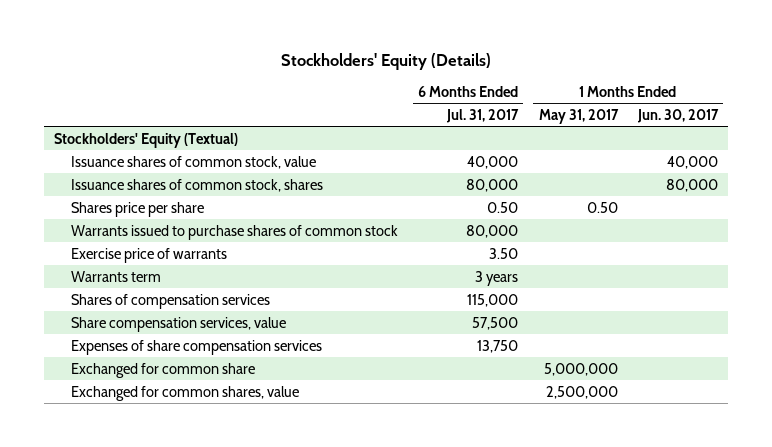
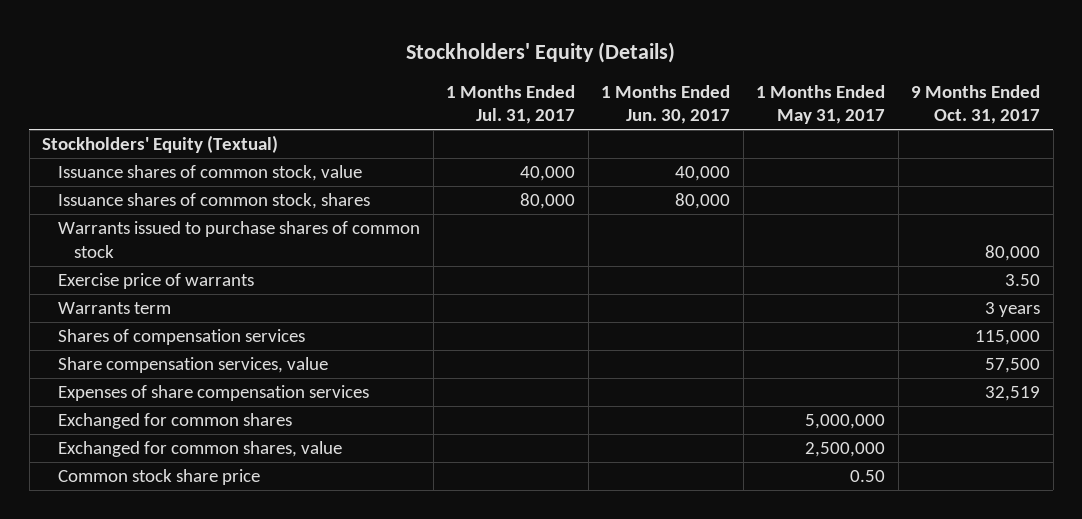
- | 6 Months Ended Jul. 31, 2017 | 1 Months Ended May 31, 2017 | 1 Months Ended Jun. 30, 2017
+ | 1 Months Ended Jul. 31, 2017 | 1 Months Ended Jun. 30, 2017 | 1 Months Ended May 31, 2017 | 9 Months Ended Oct. 31, 2017
- Shares price per share | 0.50 | 0.50 |
- Exchanged for common share | | 5,000,000 |
+ Exchanged for common shares | | | 5,000,000 |
+ Common stock share price | | | 0.50 |

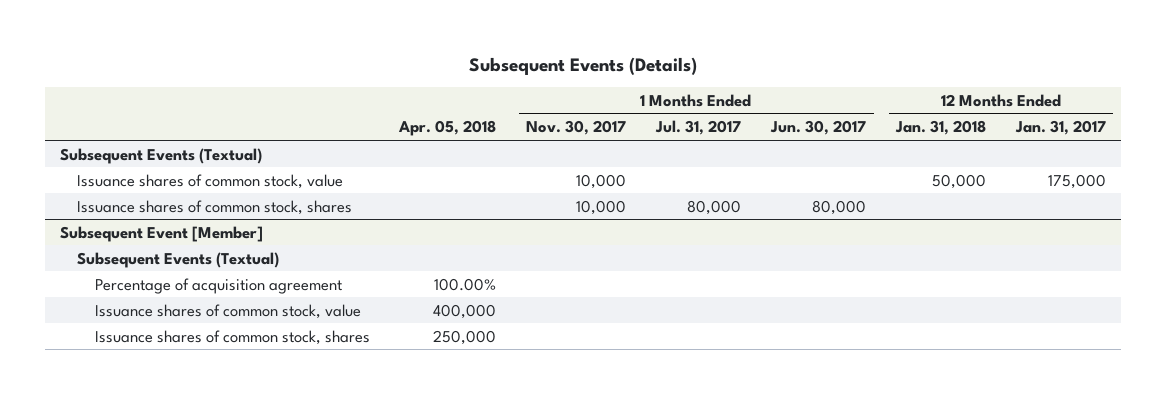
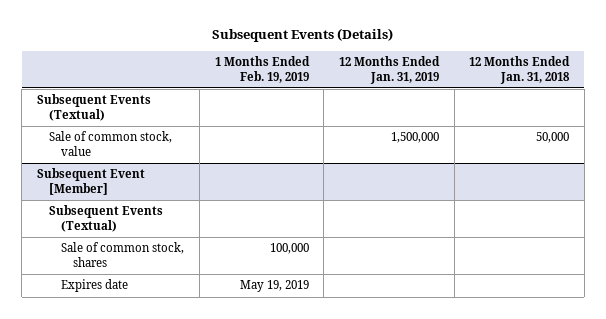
- | Apr. 05, 2018 | 1 Months Ended Nov. 30, 2017 | 1 Months Ended Jul. 31, 2017 | 1 Months Ended Jun. 30, 2017 | 12 Months Ended Jan. 31, 2018 | 12 Months Ended Jan. 31, 2017
+ | 1 Months Ended Feb. 19, 2019 | 12 Months Ended Jan. 31, 2019 | 12 Months Ended Jan. 31, 2018
- Issuance shares of common stock, value | | 10,000 | | | 50,000 | 175,000
- Issuance shares of common stock, shares | | 10,000 | 80,000 | 80,000 | |
+ Sale of common stock, value | | 1,500,000 | 50,000
@ Subsequent Event [Member]
- Percentage of acquisition agreement | 100.00% | | | | |
- Issuance shares of common stock, value | 400,000 | | | | |
- Issuance shares of common stock, shares | 250,000 | | | | |
+ Sale of common stock, shares | 100,000 | |
+ Expires date | May 19, 2019 | |

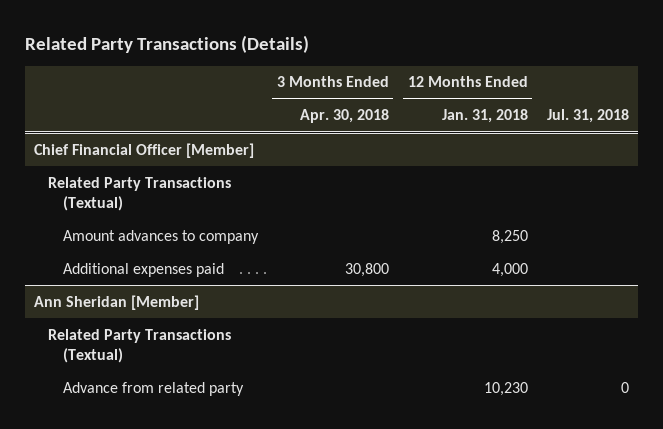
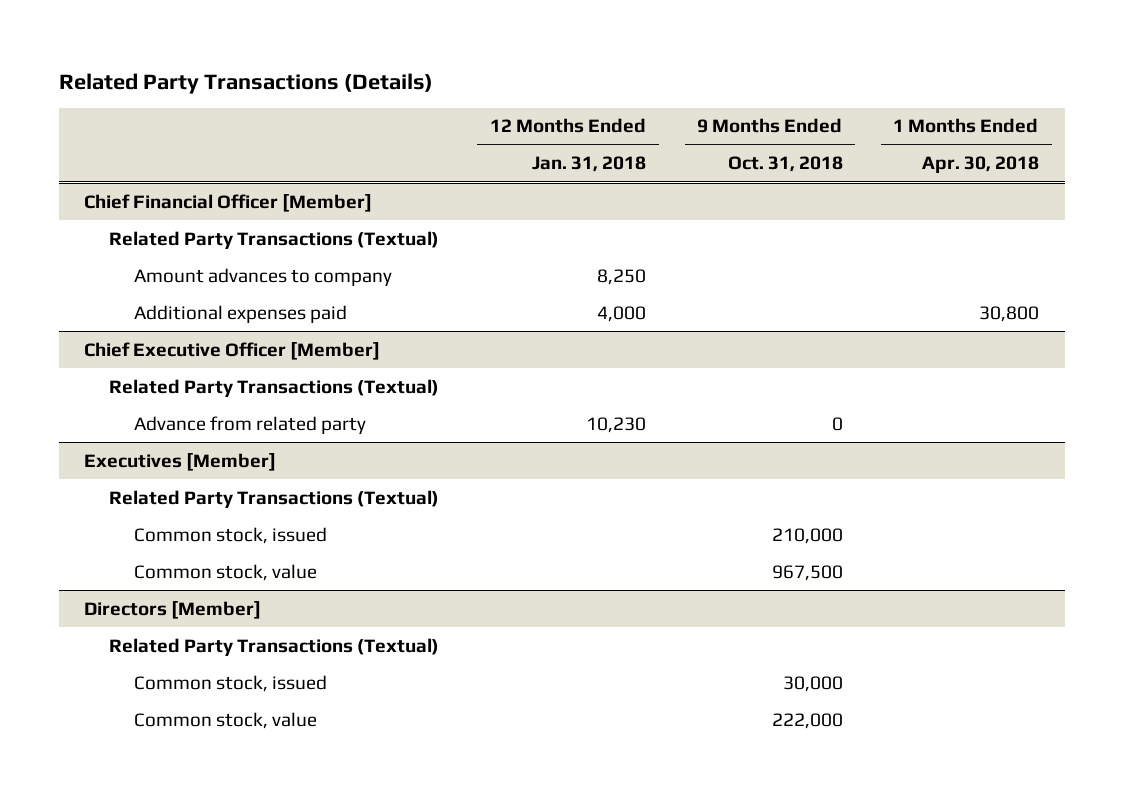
- | 3 Months Ended Apr. 30, 2018 | 12 Months Ended Jan. 31, 2018 | Jul. 31, 2018
+ | 12 Months Ended Jan. 31, 2018 | 9 Months Ended Oct. 31, 2018 | 1 Months Ended Apr. 30, 2018
- Ann Sheridan [Member]
+ Chief Executive Officer [Member]
+ Executives [Member]
+ Related Party Transactions (Textual)
+ Common stock, issued | | 210,000 |
+ Common stock, value | | 967,500 |
+ Directors [Member]
+ Related Party Transactions (Textual)
+ Common stock, issued | | 30,000 |
+ Common stock, value | | 222,000 |

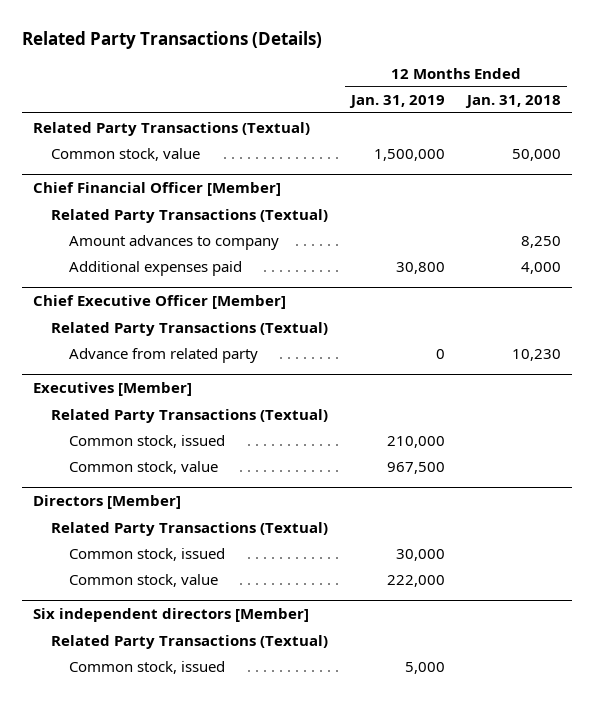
- | 12 Months Ended Jan. 31, 2018 | 9 Months Ended Oct. 31, 2018 | 1 Months Ended Apr. 30, 2018
+ | 12 Months Ended Jan. 31, 2019 | 12 Months Ended Jan. 31, 2018
+ Related Party Transactions (Textual)
+ Common stock, value | 1,500,000 | 50,000
+ Six independent directors [Member]
+ Related Party Transactions (Textual)
+ Common stock, issued | 5,000 |

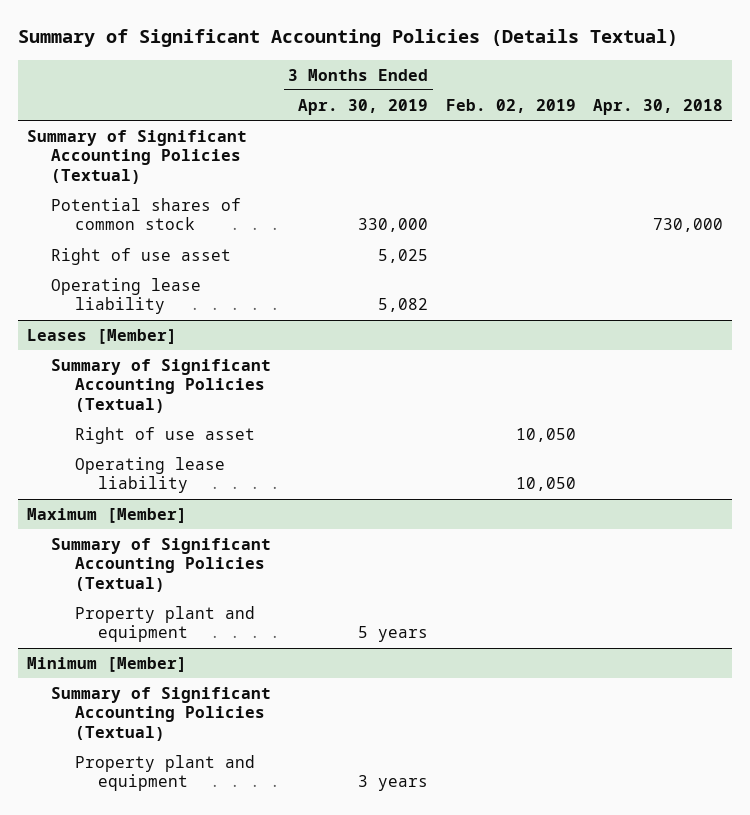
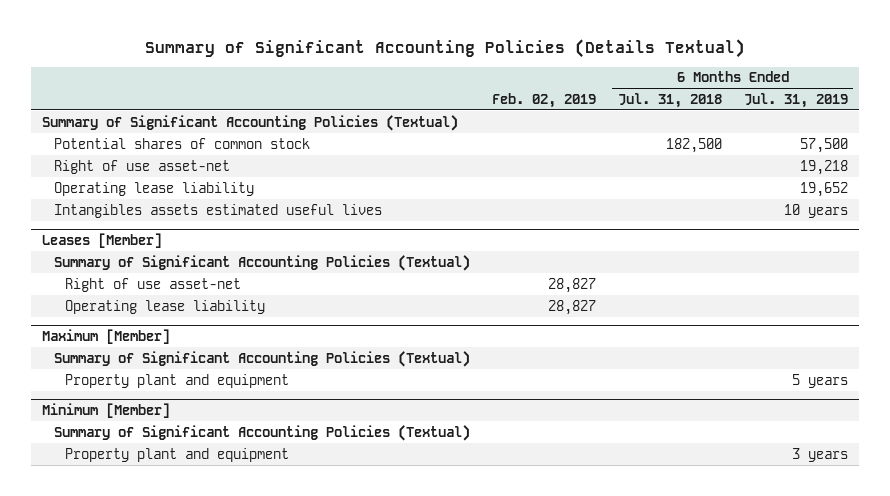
- | 3 Months Ended Apr. 30, 2019 | Feb. 02, 2019 | Apr. 30, 2018
+ | Feb. 02, 2019 | 6 Months Ended Jul. 31, 2018 | 6 Months Ended Jul. 31, 2019
- Right of use asset | 5,025 | |
+ Right of use asset-net | | | 19,218
+ Intangibles assets estimated useful lives | | | 10 years
@ Leases [Member]
- Right of use asset | | 10,050 |
- Operating lease liability | | 10,050 |
+ Right of use asset-net | 28,827 | |
+ Operating lease liability | 28,827 | |

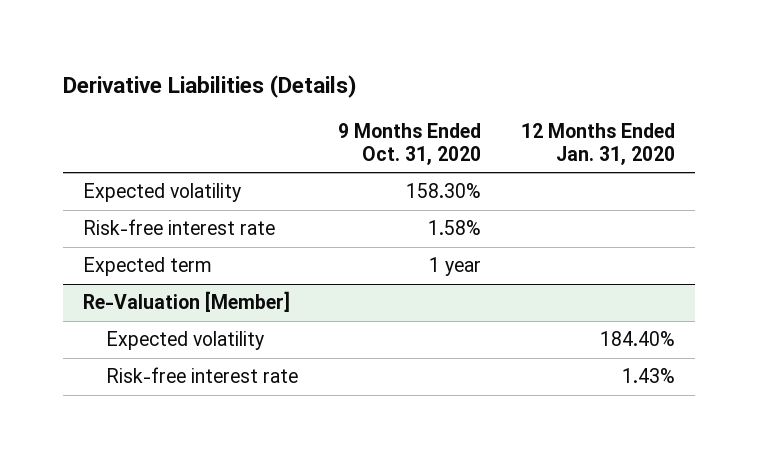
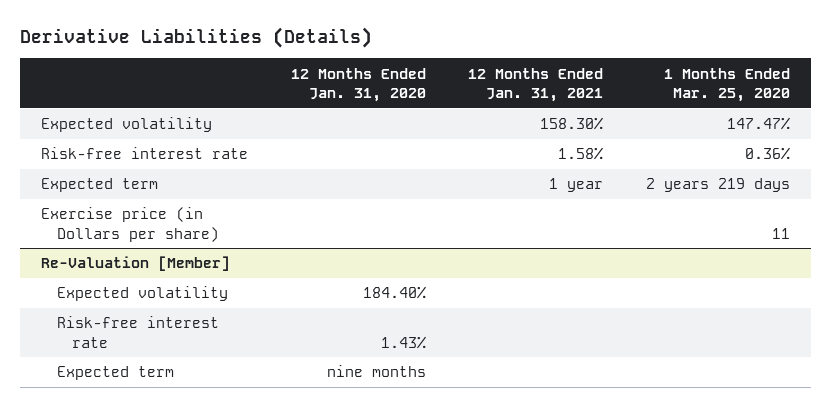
- | 9 Months Ended Oct. 31, 2020 | 12 Months Ended Jan. 31, 2020
+ | 12 Months Ended Jan. 31, 2020 | 12 Months Ended Jan. 31, 2021 | 1 Months Ended Mar. 25, 2020
+ Exercise price (in Dollars per share) | | | 11
@ Re-Valuation [Member]
+ Expected term | nine months | |

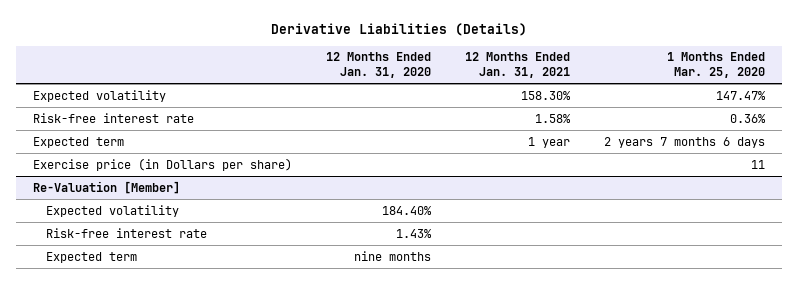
- Expected term | | 1 year | 2 years 219 days
+ Expected term | | 1 year | 2 years 7 months 6 days

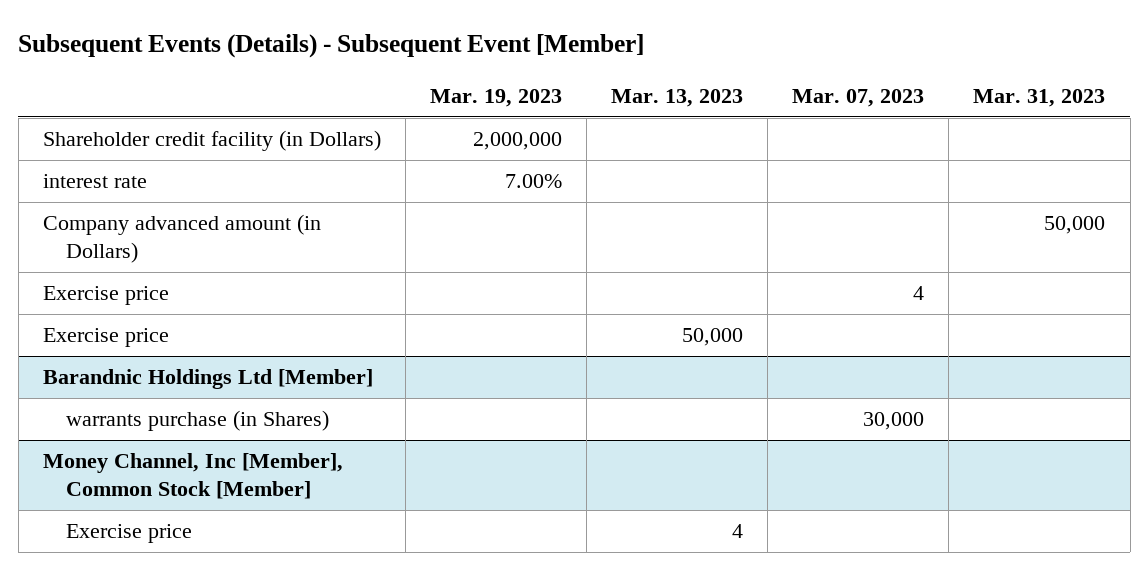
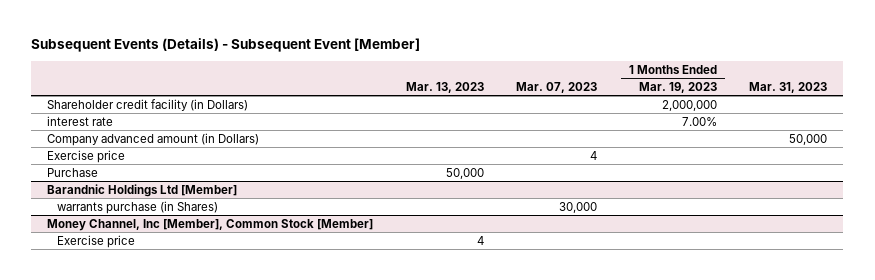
- | Mar. 19, 2023 | Mar. 13, 2023 | Mar. 07, 2023 | Mar. 31, 2023
+ | Mar. 13, 2023 | Mar. 07, 2023 | 1 Months Ended Mar. 19, 2023 | Mar. 31, 2023
- Exercise price | | 50,000 | |
+ Purchase | 50,000 | | |

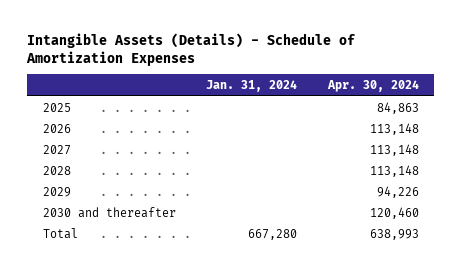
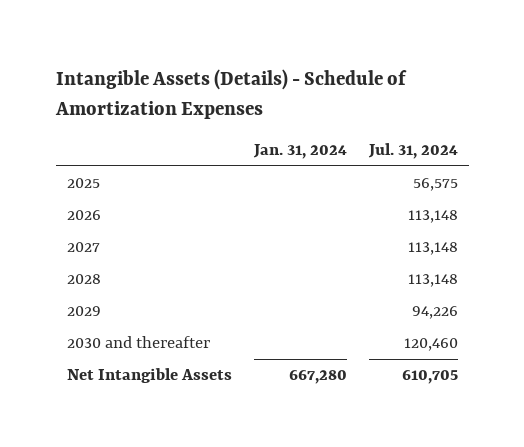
- | Jan. 31, 2024 | Apr. 30, 2024
+ | Jan. 31, 2024 | Jul. 31, 2024
- Total | 667,280 | 638,993
+ Net Intangible Assets | 667,280 | 610,705

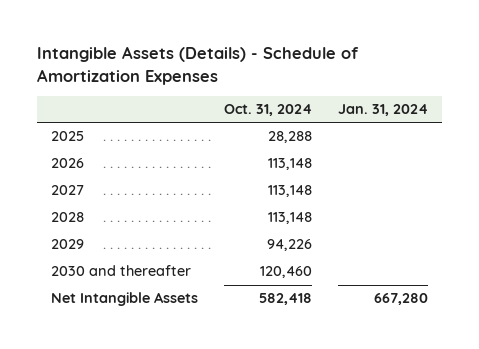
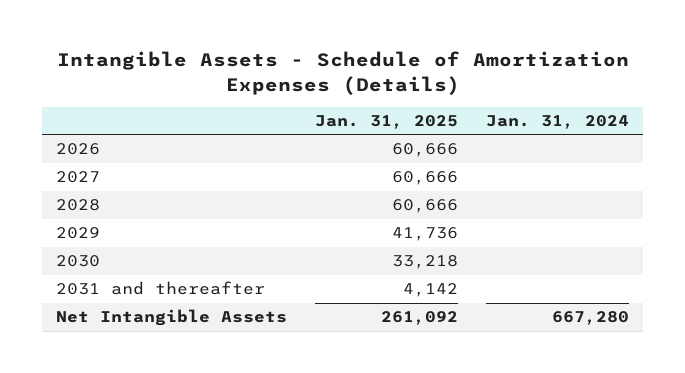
- Intangible Assets (Details) - Schedule of Amortization Expenses
+ Intangible Assets - Schedule of Amortization Expenses (Details)
- | Oct. 31, 2024 | Jan. 31, 2024
+ | Jan. 31, 2025 | Jan. 31, 2024
- 2025 | 28,288 |
- 2030 and thereafter | 120,460 |
+ 2030 | 33,218 |
+ 2031 and thereafter | 4,142 |

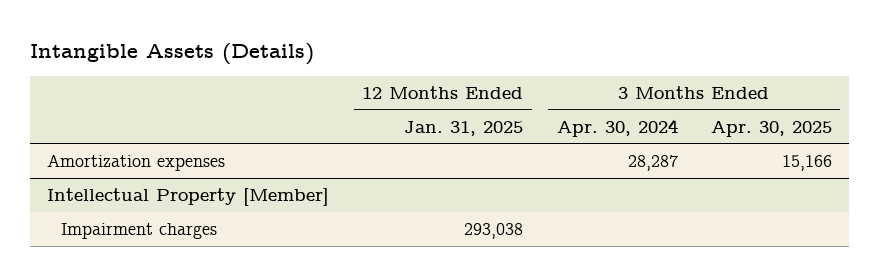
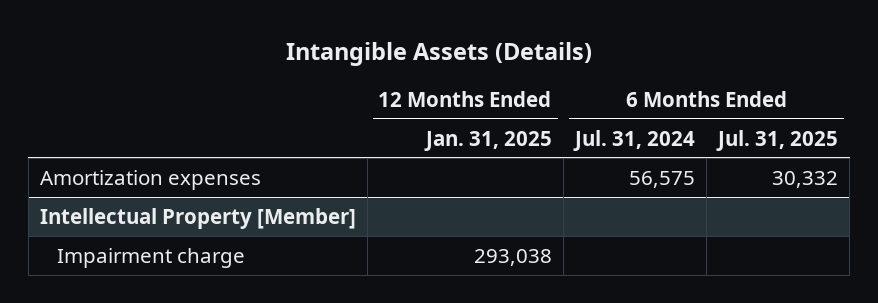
- | 12 Months Ended Jan. 31, 2025 | 3 Months Ended Apr. 30, 2024 | 3 Months Ended Apr. 30, 2025
+ | 12 Months Ended Jan. 31, 2025 | 6 Months Ended Jul. 31, 2024 | 6 Months Ended Jul. 31, 2025
@ Intellectual Property [Member]
- Impairment charges | 293,038 | |
+ Impairment charge | 293,038 | |

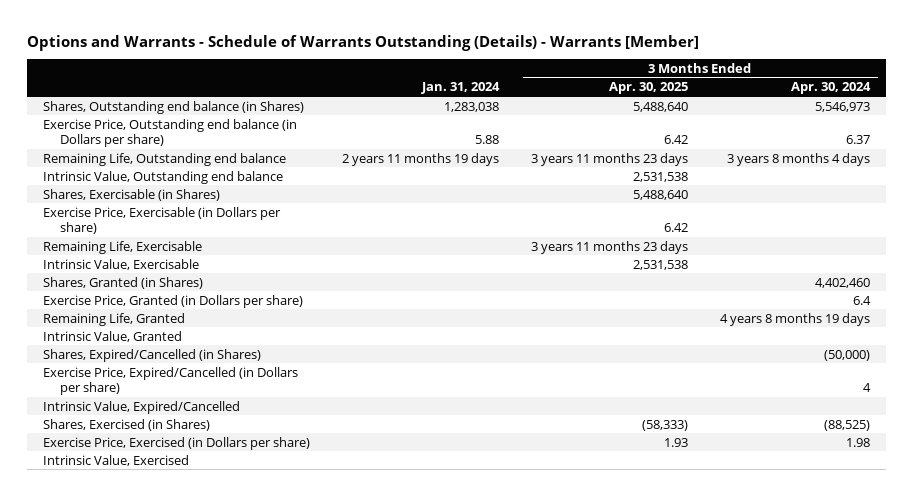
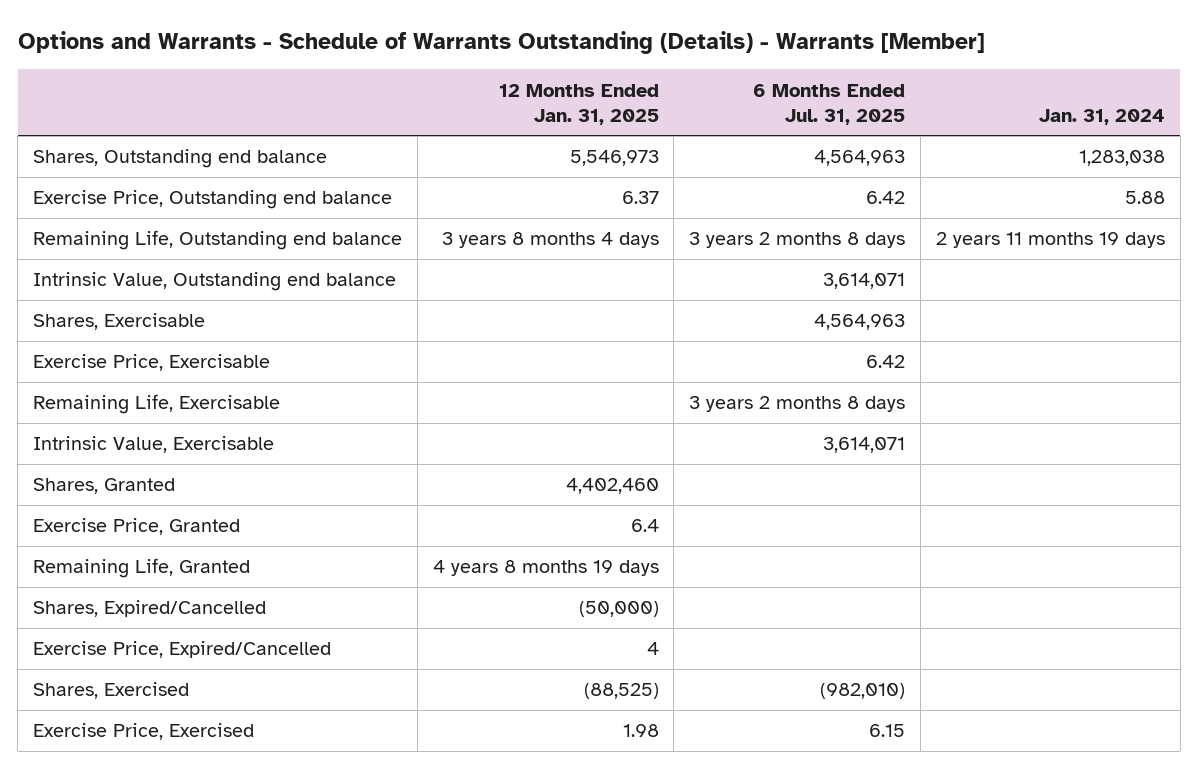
- | Jan. 31, 2024 | 3 Months Ended Apr. 30, 2025 | 3 Months Ended Apr. 30, 2024
+ | 12 Months Ended Jan. 31, 2025 | 6 Months Ended Jul. 31, 2025 | Jan. 31, 2024
- Shares, Outstanding end balance (in Shares) | 1,283,038 | 5,488,640 | 5,546,973
- Exercise Price, Outstanding end balance (in Dollars per share) | 5.88 | 6.42 | 6.37
+ Shares, Outstanding end balance | 5,546,973 | 4,564,963 | 1,283,038
+ Exercise Price, Outstanding end balance | 6.37 | 6.42 | 5.88
- Shares, Exercisable (in Shares) | | 5,488,640 |
- Exercise Price, Exercisable (in Dollars per share) | | 6.42 |
+ Shares, Exercisable | | 4,564,963 |
+ Exercise Price, Exercisable | | 6.42 |
- Shares, Granted (in Shares) | | | 4,402,460
- Exercise Price, Granted (in Dollars per share) | | | 6.4
+ Shares, Granted | 4,402,460 | |
+ Exercise Price, Granted | 6.4 | |
- Intrinsic Value, Granted
- Shares, Expired/Cancelled (in Shares) | | | (50,000)
- Exercise Price, Expired/Cancelled (in Dollars per share) | | | 4
- Intrinsic Value, Expired/Cancelled
- Shares, Exercised (in Shares) | | (58,333) | (88,525)
- Exercise Price, Exercised (in Dollars per share) | | 1.93 | 1.98
- Intrinsic Value, Exercised
+ Shares, Expired/Cancelled | (50,000) | |
+ Exercise Price, Expired/Cancelled | 4 | |
+ Shares, Exercised | (88,525) | (982,010) |
+ Exercise Price, Exercised | 1.98 | 6.15 |

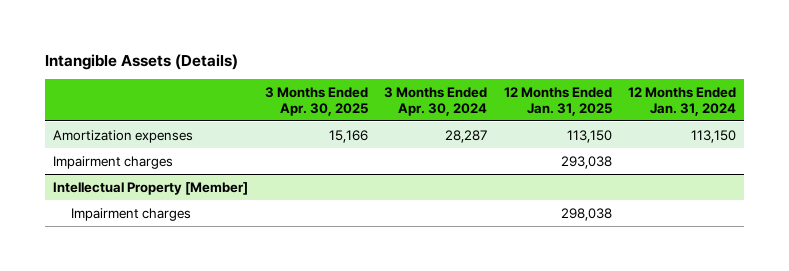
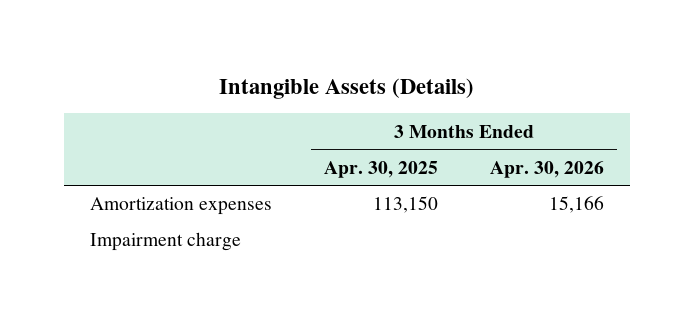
- | 3 Months Ended Apr. 30, 2025 | 3 Months Ended Apr. 30, 2024 | 12 Months Ended Jan. 31, 2025 | 12 Months Ended Jan. 31, 2024
+ | 3 Months Ended Apr. 30, 2025 | 3 Months Ended Apr. 30, 2026
- Amortization expenses | 15,166 | 28,287 | 113,150 | 113,150
- Impairment charges | | | 293,038 |
- Intellectual Property [Member]
- Impairment charges | | | 298,038 |
+ Amortization expenses | 113,150 | 15,166
+ Impairment charge

